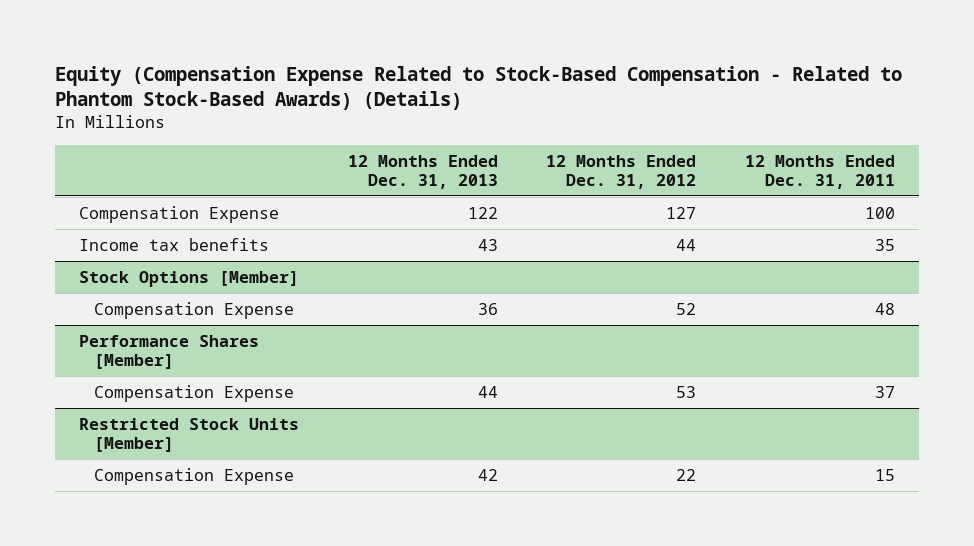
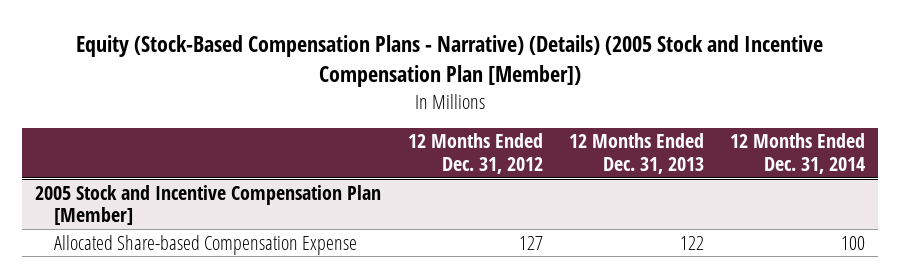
- Equity (Compensation Expense Related to Stock-Based Compensation - Related to Phantom Stock-Based Awards) (Details)
+ Equity (Stock-Based Compensation Plans - Narrative) (Details) (2005 Stock and Incentive Compensation Plan [Member])
- | 12 Months Ended Dec. 31, 2013 | 12 Months Ended Dec. 31, 2012 | 12 Months Ended Dec. 31, 2011
+ | 12 Months Ended Dec. 31, 2012 | 12 Months Ended Dec. 31, 2013 | 12 Months Ended Dec. 31, 2014
- Compensation Expense | 122 | 127 | 100
- Income tax benefits | 43 | 44 | 35
- Stock Options [Member]
- Compensation Expense | 36 | 52 | 48
- Performance Shares [Member]
- Compensation Expense | 44 | 53 | 37
- Restricted Stock Units [Member]
- Compensation Expense | 42 | 22 | 15
+ 2005 Stock and Incentive Compensation Plan [Member]
+ Allocated Share-based Compensation Expense | 127 | 122 | 100

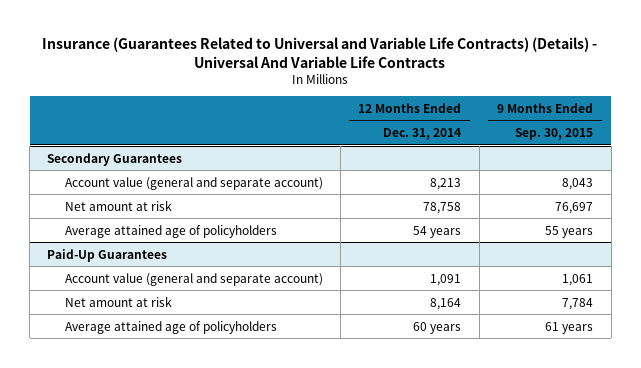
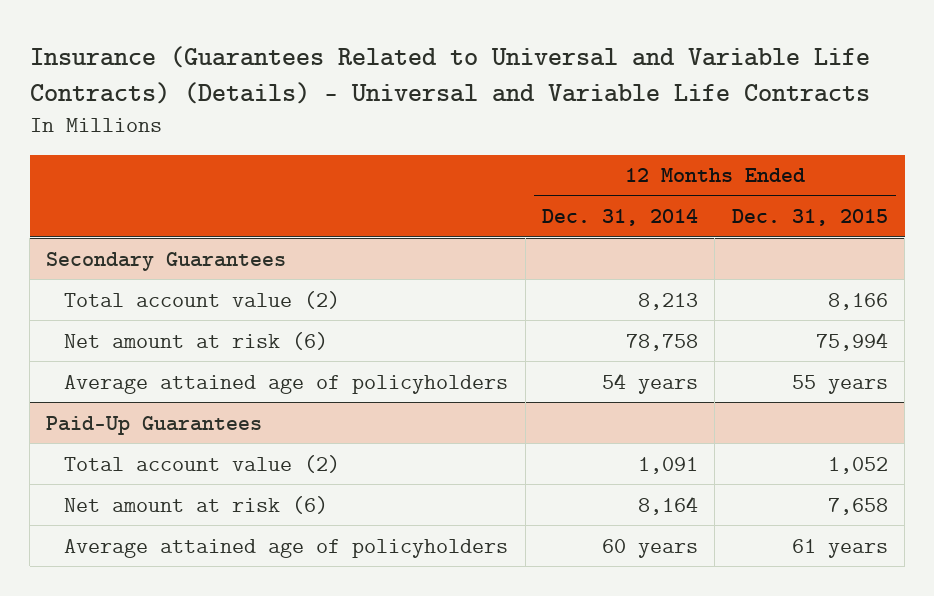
- Insurance (Guarantees Related to Universal and Variable Life Contracts) (Details) - Universal And Variable Life Contracts
+ Insurance (Guarantees Related to Universal and Variable Life Contracts) (Details) - Universal and Variable Life Contracts
- | 12 Months Ended Dec. 31, 2014 | 9 Months Ended Sep. 30, 2015
+ | 12 Months Ended Dec. 31, 2014 | 12 Months Ended Dec. 31, 2015
@ Secondary Guarantees
- Account value (general and separate account) | 8,213 | 8,043
- Net amount at risk | 78,758 | 76,697
+ Total account value (2) | 8,213 | 8,166
+ Net amount at risk (6) | 78,758 | 75,994
@ Paid-Up Guarantees
- Account value (general and separate account) | 1,091 | 1,061
- Net amount at risk | 8,164 | 7,784
+ Total account value (2) | 1,091 | 1,052
+ Net amount at risk (6) | 8,164 | 7,658

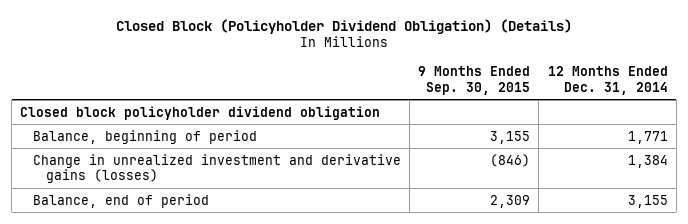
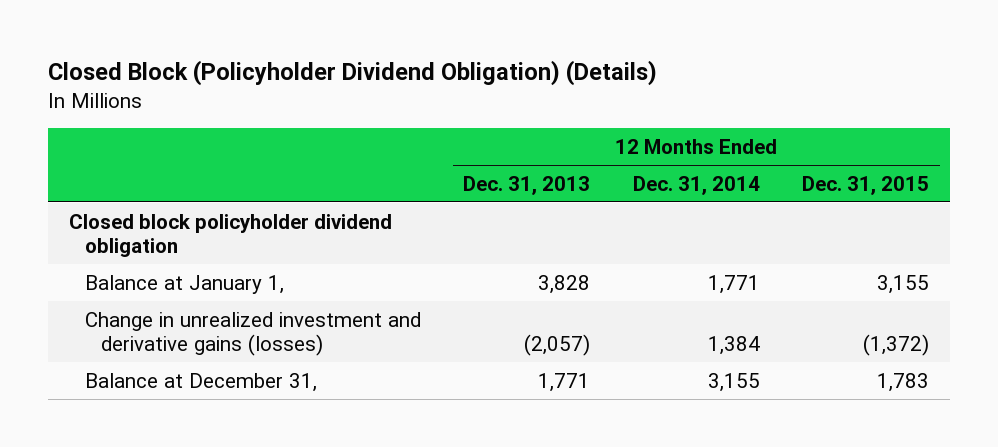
- | 9 Months Ended Sep. 30, 2015 | 12 Months Ended Dec. 31, 2014
+ | 12 Months Ended Dec. 31, 2013 | 12 Months Ended Dec. 31, 2014 | 12 Months Ended Dec. 31, 2015
- Balance, beginning of period | 3,155 | 1,771
+ Balance at January 1, | 3,828 | 1,771 | 3,155
- Balance, end of period | 2,309 | 3,155
+ Balance at December 31, | 1,771 | 3,155 | 1,783

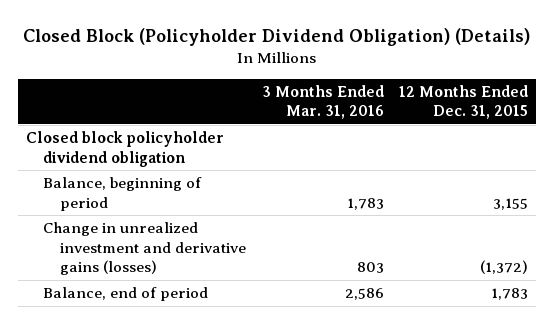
- | 12 Months Ended Dec. 31, 2013 | 12 Months Ended Dec. 31, 2014 | 12 Months Ended Dec. 31, 2015
+ | 3 Months Ended Mar. 31, 2016 | 12 Months Ended Dec. 31, 2015
- Balance at January 1, | 3,828 | 1,771 | 3,155
+ Balance, beginning of period | 1,783 | 3,155
- Balance at December 31, | 1,771 | 3,155 | 1,783
+ Balance, end of period | 2,586 | 1,783

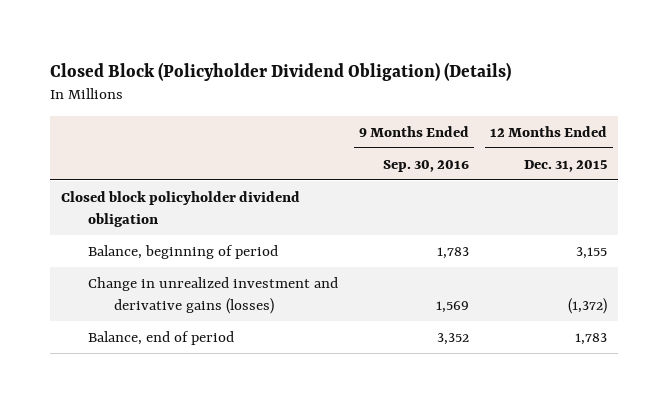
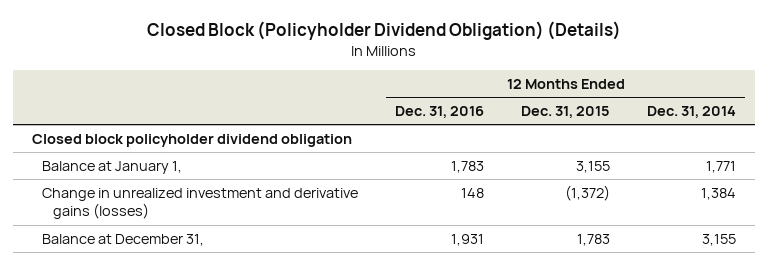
- | 9 Months Ended Sep. 30, 2016 | 12 Months Ended Dec. 31, 2015
+ | 12 Months Ended Dec. 31, 2016 | 12 Months Ended Dec. 31, 2015 | 12 Months Ended Dec. 31, 2014
- Balance, beginning of period | 1,783 | 3,155
+ Balance at January 1, | 1,783 | 3,155 | 1,771
- Balance, end of period | 3,352 | 1,783
+ Balance at December 31, | 1,931 | 1,783 | 3,155

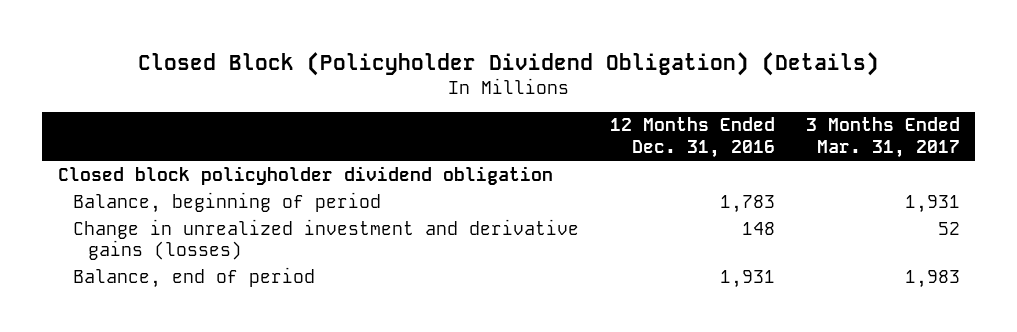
- | 12 Months Ended Dec. 31, 2016 | 12 Months Ended Dec. 31, 2015 | 12 Months Ended Dec. 31, 2014
+ | 12 Months Ended Dec. 31, 2016 | 3 Months Ended Mar. 31, 2017
- Balance at January 1, | 1,783 | 3,155 | 1,771
+ Balance, beginning of period | 1,783 | 1,931
- Balance at December 31, | 1,931 | 1,783 | 3,155
+ Balance, end of period | 1,931 | 1,983

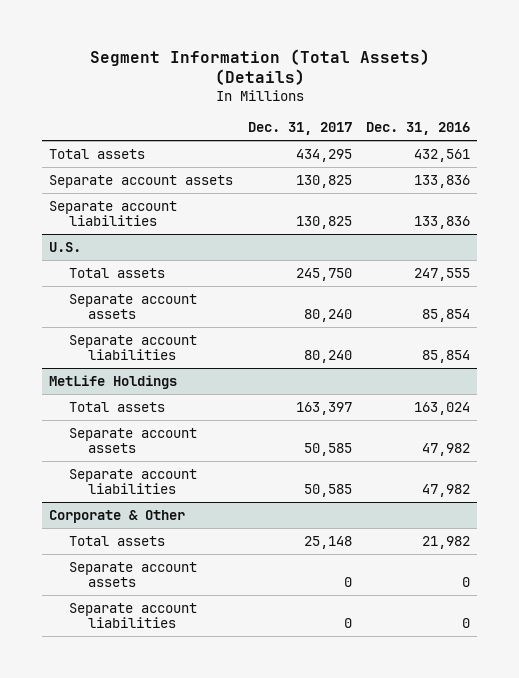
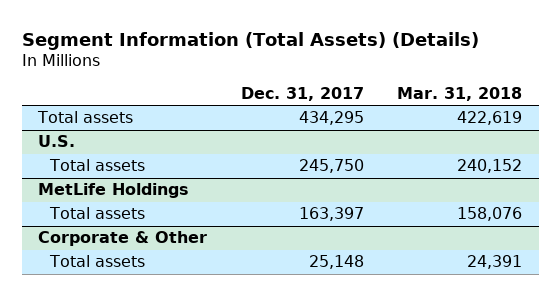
- | Dec. 31, 2017 | Dec. 31, 2016
+ | Dec. 31, 2017 | Mar. 31, 2018
- Separate account assets | 130,825 | 133,836
- Separate account liabilities | 130,825 | 133,836
@ U.S.
- Separate account assets | 80,240 | 85,854
- Separate account liabilities | 80,240 | 85,854
@ MetLife Holdings
- Separate account assets | 50,585 | 47,982
- Separate account liabilities | 50,585 | 47,982
@ Corporate & Other
- Separate account assets | 0 | 0
- Separate account liabilities | 0 | 0

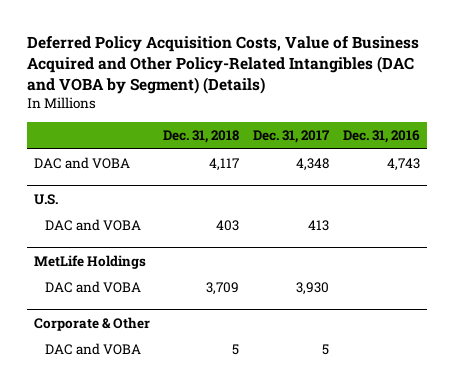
- Segment Information (Total Assets) (Details)
+ Deferred Policy Acquisition Costs, Value of Business Acquired and Other Policy-Related Intangibles (DAC and VOBA by Segment) (Details)
- | Dec. 31, 2017 | Mar. 31, 2018
+ | Dec. 31, 2018 | Dec. 31, 2017 | Dec. 31, 2016
- Total assets | 434,295 | 422,619
+ DAC and VOBA | 4,117 | 4,348 | 4,743
@ U.S.
- Total assets | 245,750 | 240,152
+ DAC and VOBA | 403 | 413 |
@ MetLife Holdings
- Total assets | 163,397 | 158,076
+ DAC and VOBA | 3,709 | 3,930 |
@ Corporate & Other
- Total assets | 25,148 | 24,391
+ DAC and VOBA | 5 | 5 |

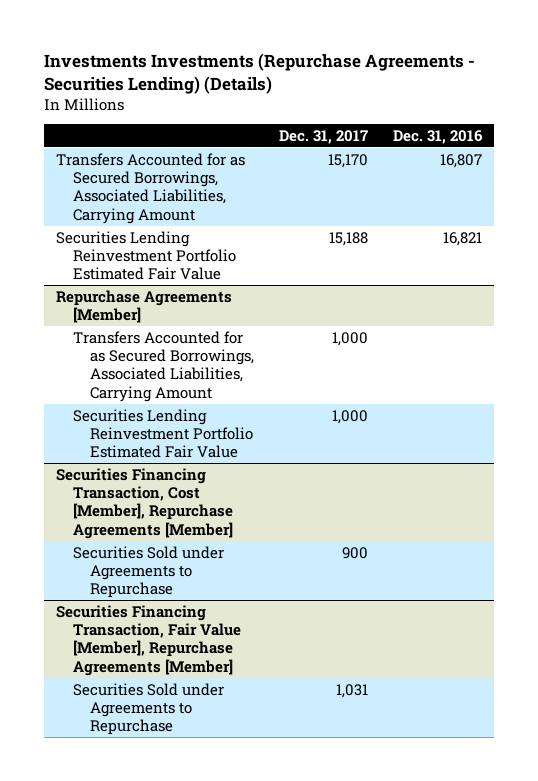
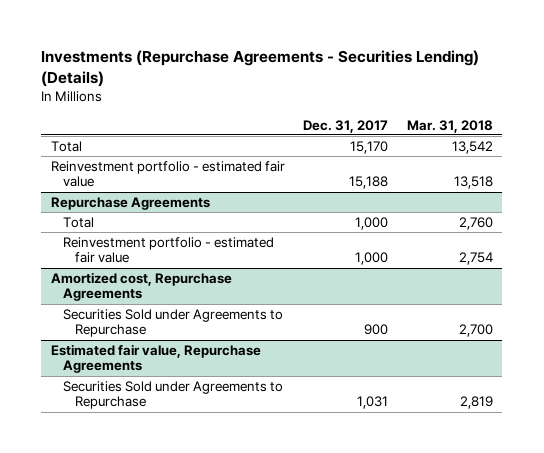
- Investments Investments (Repurchase Agreements - Securities Lending) (Details)
+ Investments (Repurchase Agreements - Securities Lending) (Details)
- | Dec. 31, 2017 | Dec. 31, 2016
+ | Dec. 31, 2017 | Mar. 31, 2018
- Transfers Accounted for as Secured Borrowings, Associated Liabilities, Carrying Amount | 15,170 | 16,807
- Securities Lending Reinvestment Portfolio Estimated Fair Value | 15,188 | 16,821
- Repurchase Agreements [Member]
- Transfers Accounted for as Secured Borrowings, Associated Liabilities, Carrying Amount | 1,000 |
- Securities Lending Reinvestment Portfolio Estimated Fair Value | 1,000 |
- Securities Financing Transaction, Cost [Member], Repurchase Agreements [Member]
+ Total | 15,170 | 13,542
+ Reinvestment portfolio - estimated fair value | 15,188 | 13,518
+ Repurchase Agreements
+ Total | 1,000 | 2,760
+ Reinvestment portfolio - estimated fair value | 1,000 | 2,754
+ Amortized cost, Repurchase Agreements
- Securities Financing Transaction, Fair Value [Member], Repurchase Agreements [Member]
+ Estimated fair value, Repurchase Agreements

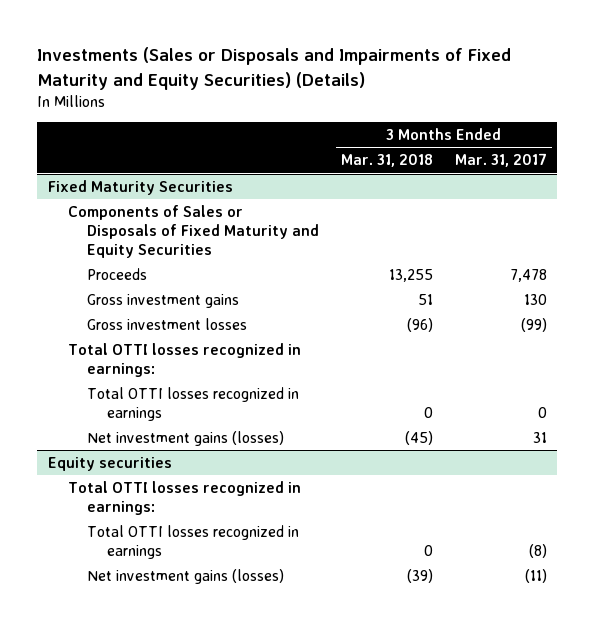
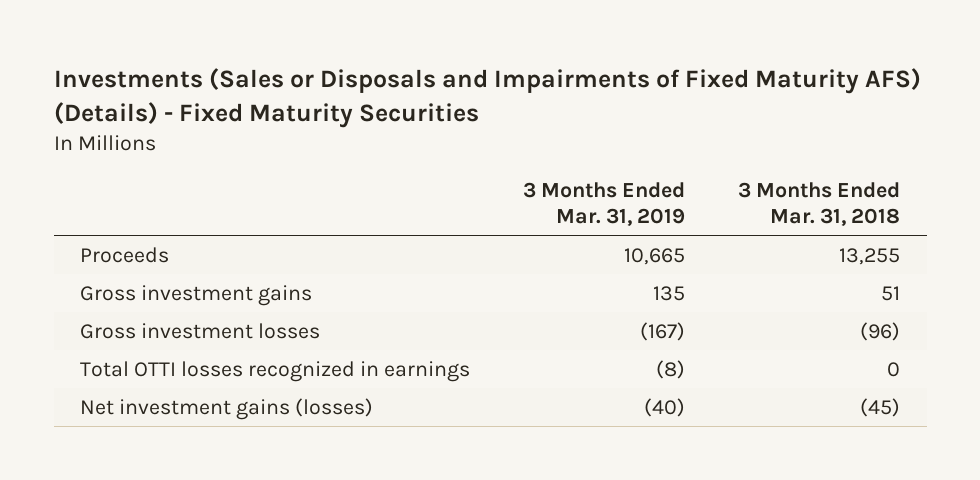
- Investments (Sales or Disposals and Impairments of Fixed Maturity and Equity Securities) (Details)
+ Investments (Sales or Disposals and Impairments of Fixed Maturity AFS) (Details) - Fixed Maturity Securities
- | 3 Months Ended Mar. 31, 2018 | 3 Months Ended Mar. 31, 2017
+ | 3 Months Ended Mar. 31, 2019 | 3 Months Ended Mar. 31, 2018
- Fixed Maturity Securities
- Components of Sales or Disposals of Fixed Maturity and Equity Securities
- Total OTTI losses recognized in earnings:
- Equity securities
- Total OTTI losses recognized in earnings:
- Total OTTI losses recognized in earnings | 0 | (8)
- Net investment gains (losses) | (39) | (11)

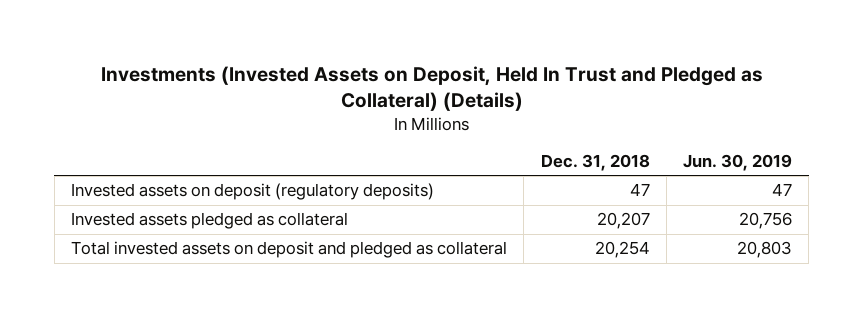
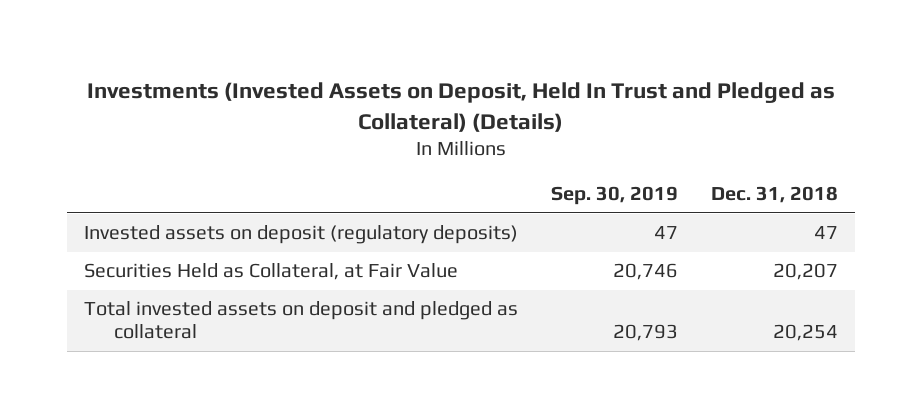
- | Dec. 31, 2018 | Jun. 30, 2019
+ | Sep. 30, 2019 | Dec. 31, 2018
- Invested assets pledged as collateral | 20,207 | 20,756
+ Securities Held as Collateral, at Fair Value | 20,746 | 20,207

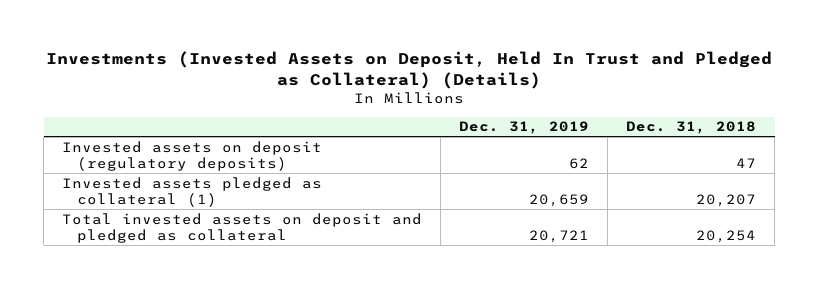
- | Sep. 30, 2019 | Dec. 31, 2018
+ | Dec. 31, 2019 | Dec. 31, 2018
- Securities Held as Collateral, at Fair Value | 20,746 | 20,207
+ Invested assets pledged as collateral (1) | 20,659 | 20,207

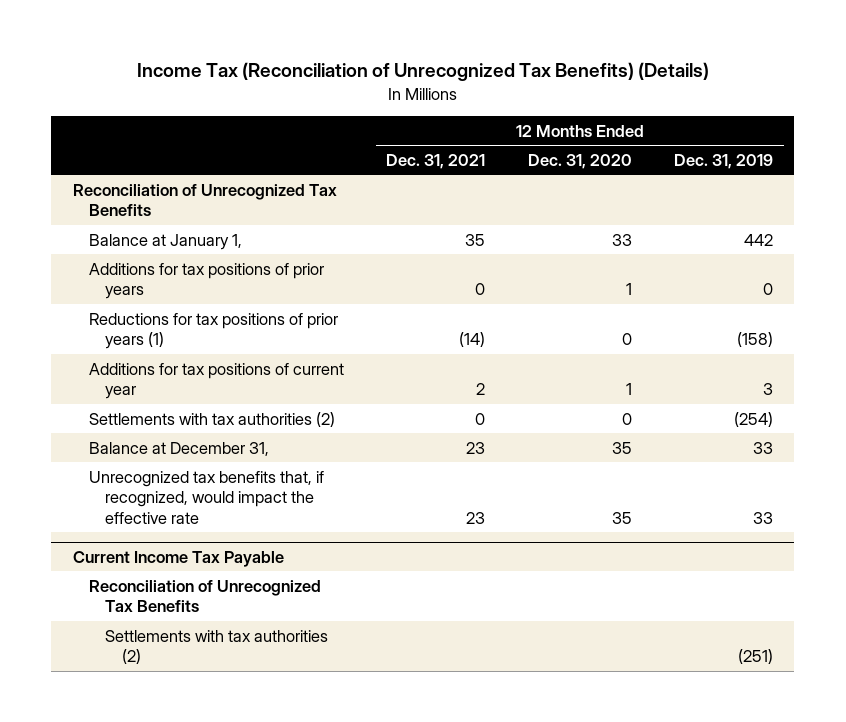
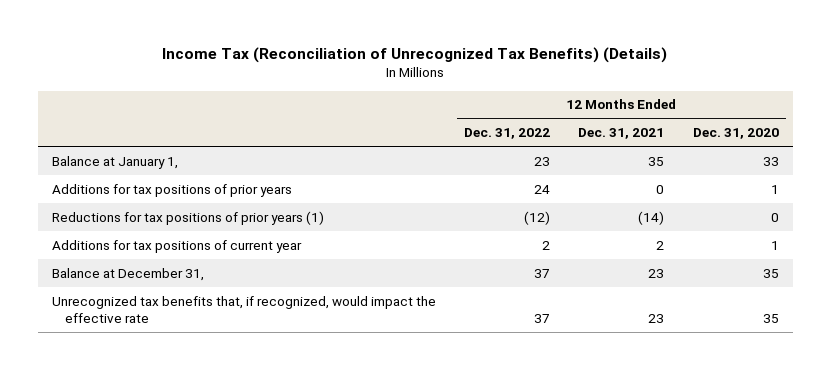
- | 12 Months Ended Dec. 31, 2021 | 12 Months Ended Dec. 31, 2020 | 12 Months Ended Dec. 31, 2019
+ | 12 Months Ended Dec. 31, 2022 | 12 Months Ended Dec. 31, 2021 | 12 Months Ended Dec. 31, 2020
- Reconciliation of Unrecognized Tax Benefits
- Settlements with tax authorities (2) | 0 | 0 | (254)
- Current Income Tax Payable
- Reconciliation of Unrecognized Tax Benefits
- Settlements with tax authorities (2) | | | (251)

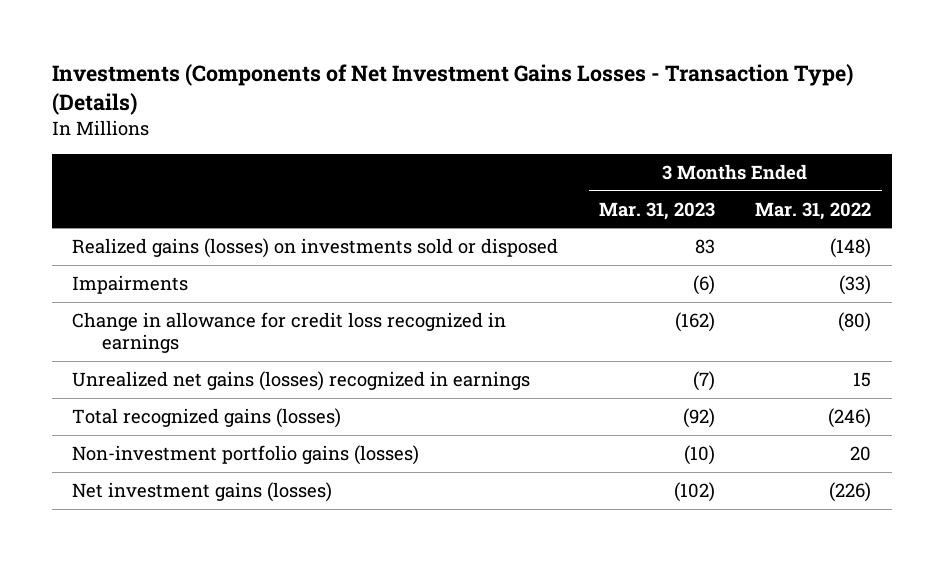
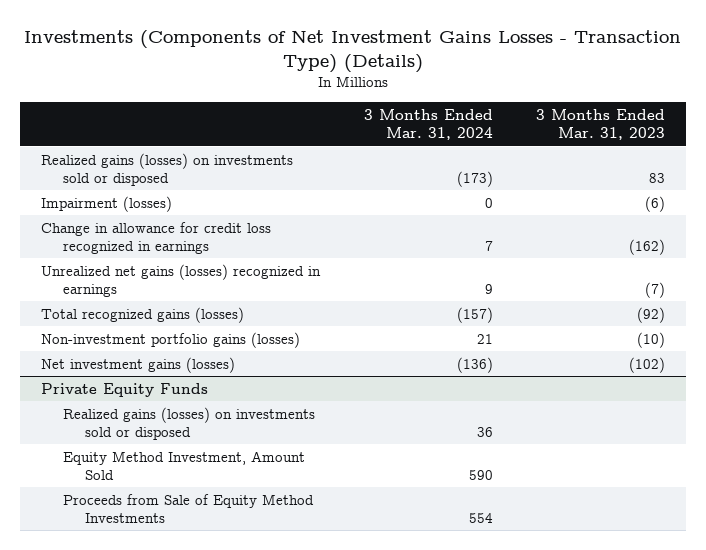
- | 3 Months Ended Mar. 31, 2023 | 3 Months Ended Mar. 31, 2022
+ | 3 Months Ended Mar. 31, 2024 | 3 Months Ended Mar. 31, 2023
- Impairments | (6) | (33)
+ Impairment (losses) | 0 | (6)
+ Private Equity Funds
+ Realized gains (losses) on investments sold or disposed | 36 |
+ Equity Method Investment, Amount Sold | 590 |
+ Proceeds from Sale of Equity Method Investments | 554 |

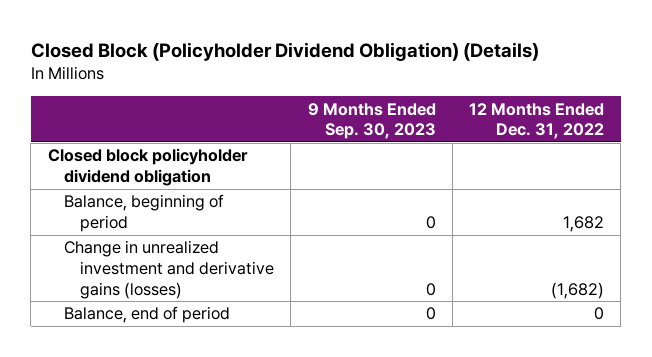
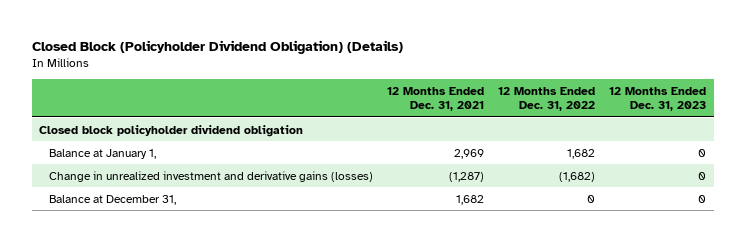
- | 9 Months Ended Sep. 30, 2023 | 12 Months Ended Dec. 31, 2022
+ | 12 Months Ended Dec. 31, 2021 | 12 Months Ended Dec. 31, 2022 | 12 Months Ended Dec. 31, 2023
- Balance, beginning of period | 0 | 1,682
+ Balance at January 1, | 2,969 | 1,682 | 0
- Balance, end of period | 0 | 0
+ Balance at December 31, | 1,682 | 0 | 0

